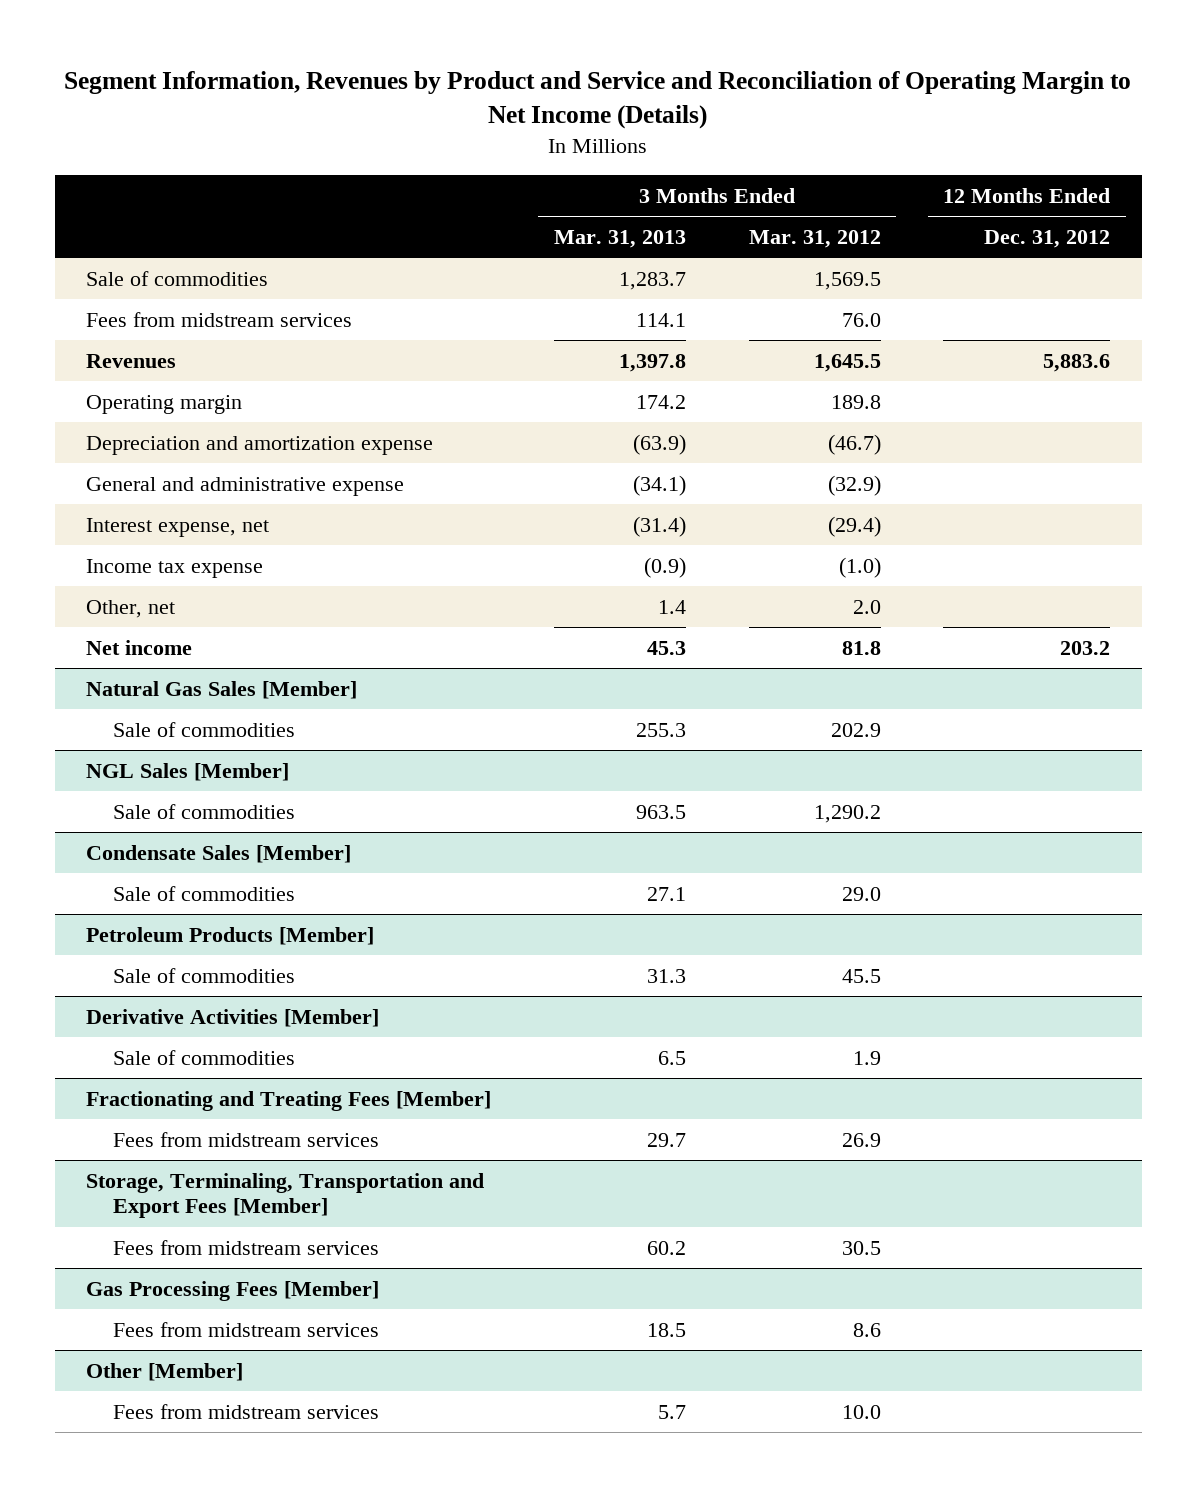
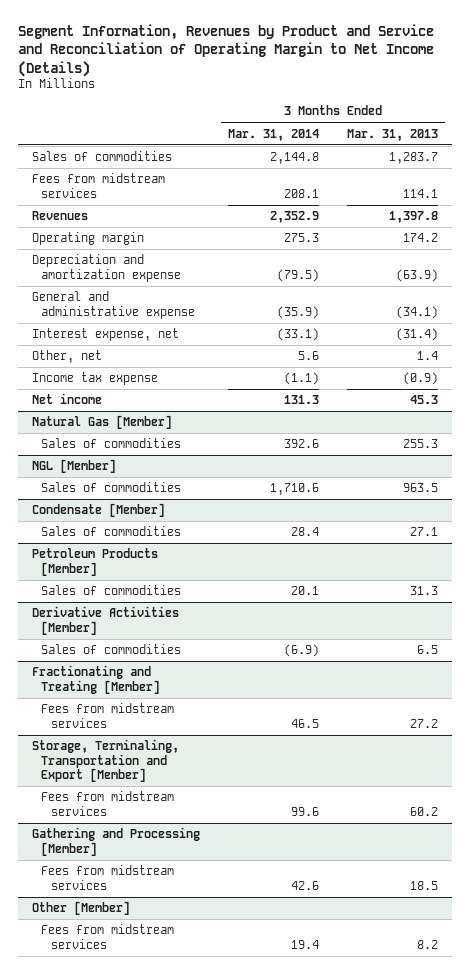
- | 3 Months Ended Mar. 31, 2013 | 3 Months Ended Mar. 31, 2012 | 12 Months Ended Dec. 31, 2012
+ | 3 Months Ended Mar. 31, 2014 | 3 Months Ended Mar. 31, 2013
- Sale of commodities | 1,283.7 | 1,569.5 |
+ Sales of commodities | 2,144.8 | 1,283.7
moved down: Income tax expense | (1.1) | (0.9)
- Natural Gas Sales [Member]
- Sale of commodities | 255.3 | 202.9 |
- NGL Sales [Member]
- Sale of commodities | 963.5 | 1,290.2 |
- Condensate Sales [Member]
- Sale of commodities | 27.1 | 29.0 |
+ Natural Gas [Member]
+ Sales of commodities | 392.6 | 255.3
+ NGL [Member]
+ Sales of commodities | 1,710.6 | 963.5
+ Condensate [Member]
+ Sales of commodities | 28.4 | 27.1
@ Petroleum Products [Member]
- Sale of commodities | 31.3 | 45.5 |
+ Sales of commodities | 20.1 | 31.3
@ Derivative Activities [Member]
- Sale of commodities | 6.5 | 1.9 |
- Fractionating and Treating Fees [Member]
- Fees from midstream services | 29.7 | 26.9 |
- Storage, Terminaling, Transportation and Export Fees [Member]
@ Derivative Activities [Member]
+ Sales of commodities | (6.9) | 6.5
+ Fractionating and Treating [Member]
+ Fees from midstream services | 46.5 | 27.2
+ Storage, Terminaling, Transportation and Export [Member]
- Gas Processing Fees [Member]
+ Gathering and Processing [Member]
@ Other [Member]
- Fees from midstream services | 5.7 | 10.0 |
+ Fees from midstream services | 19.4 | 8.2

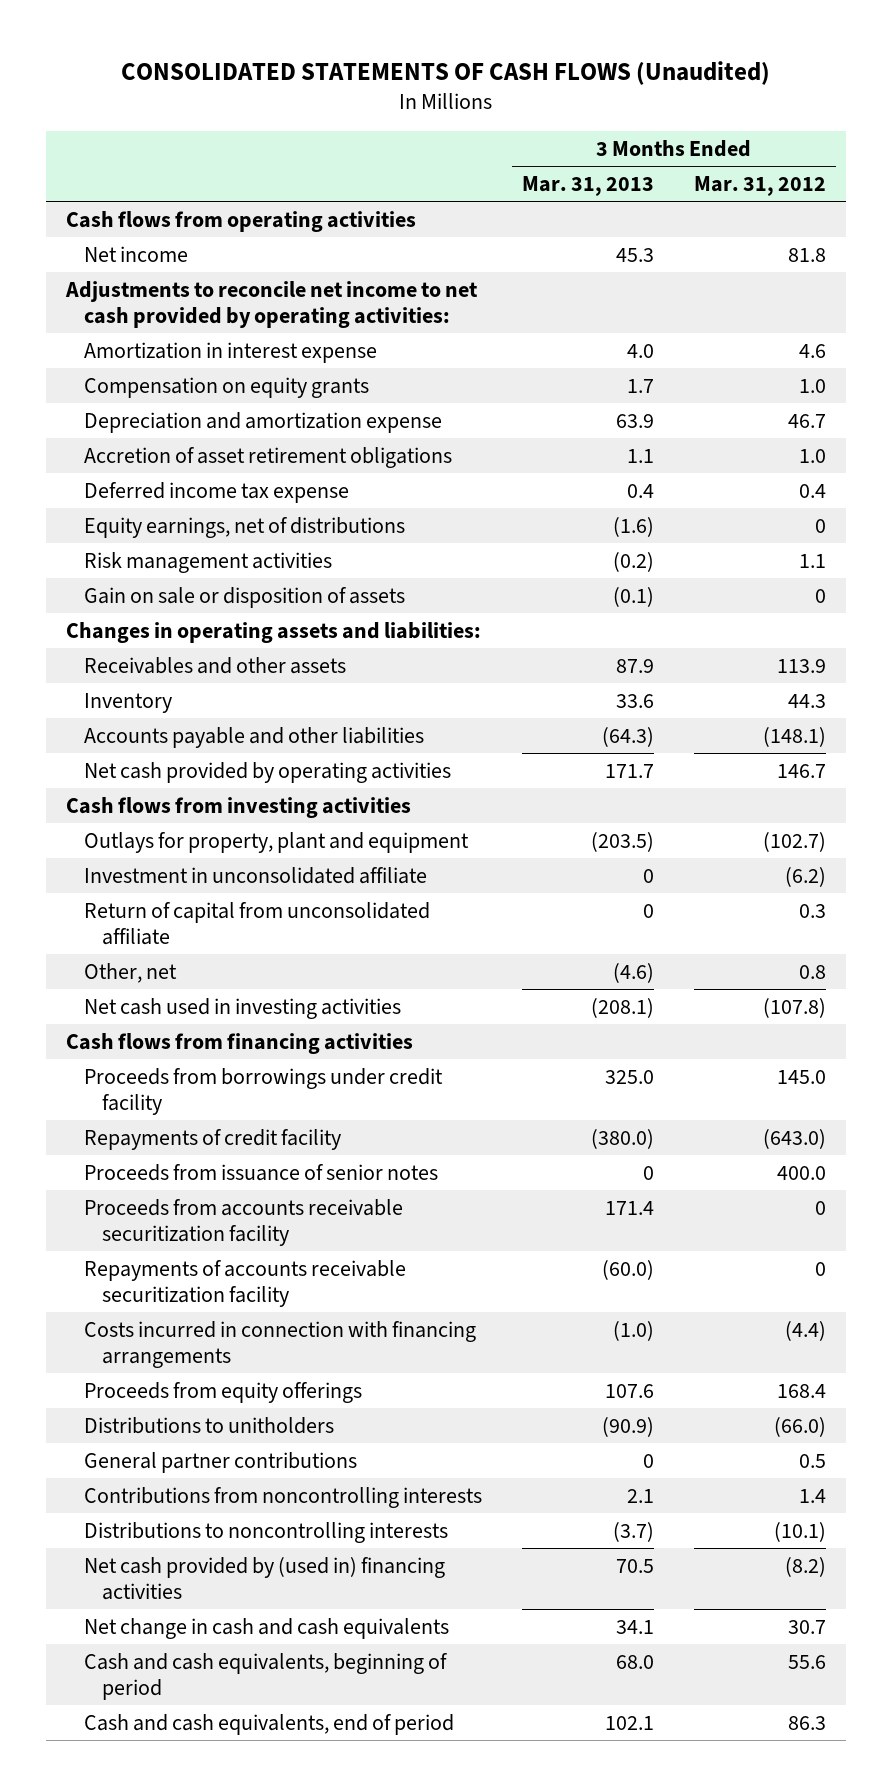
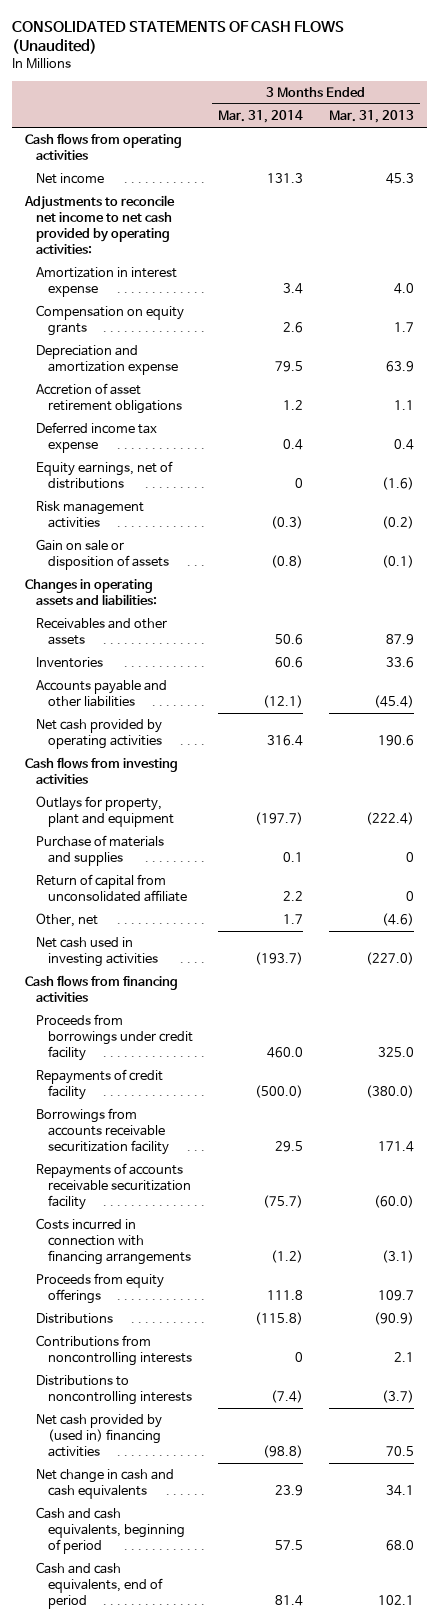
- | 3 Months Ended Mar. 31, 2013 | 3 Months Ended Mar. 31, 2012
+ | 3 Months Ended Mar. 31, 2014 | 3 Months Ended Mar. 31, 2013
- Inventory | 33.6 | 44.3
- Accounts payable and other liabilities | (64.3) | (148.1)
- Net cash provided by operating activities | 171.7 | 146.7
+ Inventories | 60.6 | 33.6
+ Accounts payable and other liabilities | (12.1) | (45.4)
+ Net cash provided by operating activities | 316.4 | 190.6
- Outlays for property, plant and equipment | (203.5) | (102.7)
- Investment in unconsolidated affiliate | 0 | (6.2)
+ Outlays for property, plant and equipment | (197.7) | (222.4)
+ Purchase of materials and supplies | 0.1 | 0
- Net cash used in investing activities | (208.1) | (107.8)
+ Net cash used in investing activities | (193.7) | (227.0)
- Proceeds from issuance of senior notes | 0 | 400.0
- Proceeds from accounts receivable securitization facility | 171.4 | 0
+ Borrowings from accounts receivable securitization facility | 29.5 | 171.4
- Costs incurred in connection with financing arrangements | (1.0) | (4.4)
- Proceeds from equity offerings | 107.6 | 168.4
- Distributions to unitholders | (90.9) | (66.0)
- General partner contributions | 0 | 0.5
+ Costs incurred in connection with financing arrangements | (1.2) | (3.1)
+ Proceeds from equity offerings | 111.8 | 109.7
+ Distributions | (115.8) | (90.9)

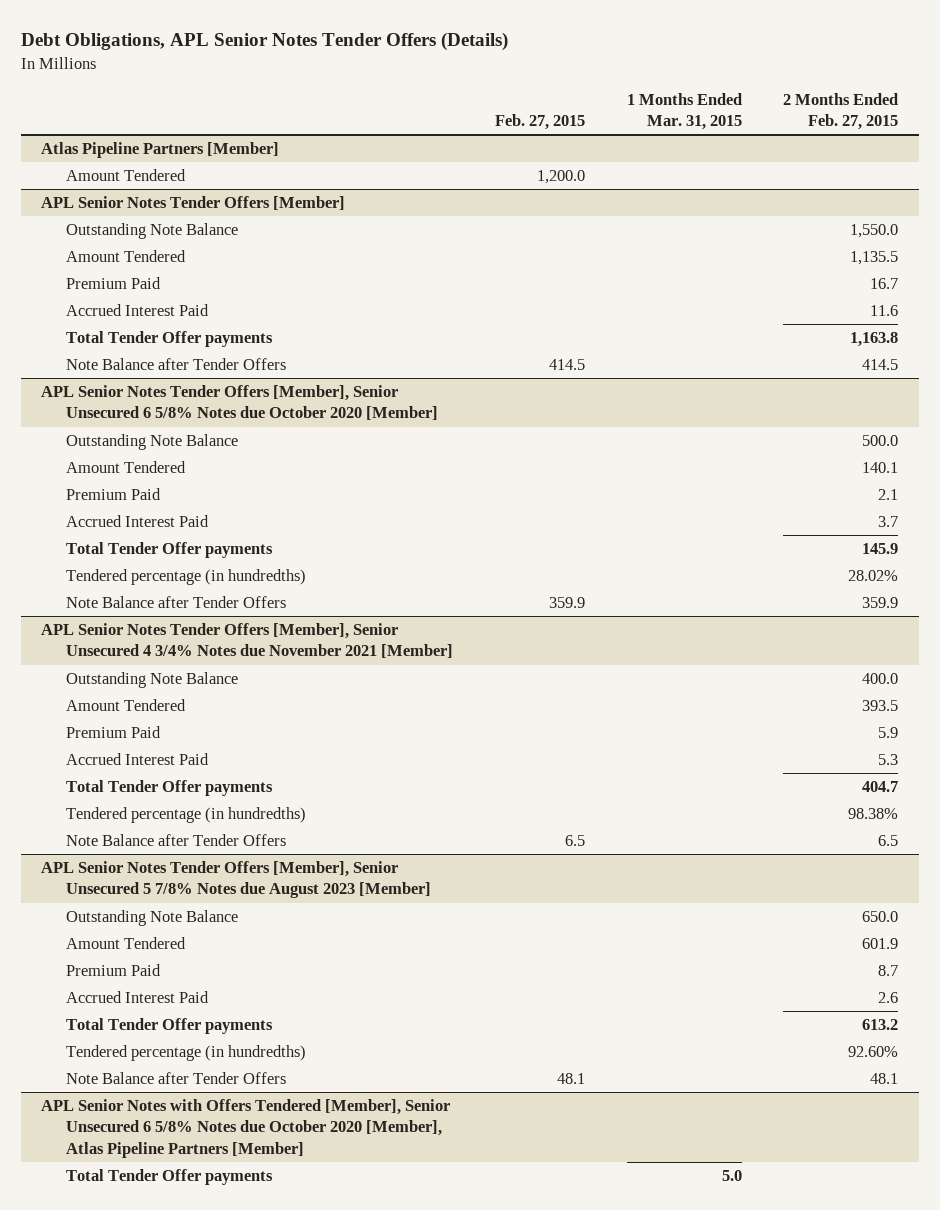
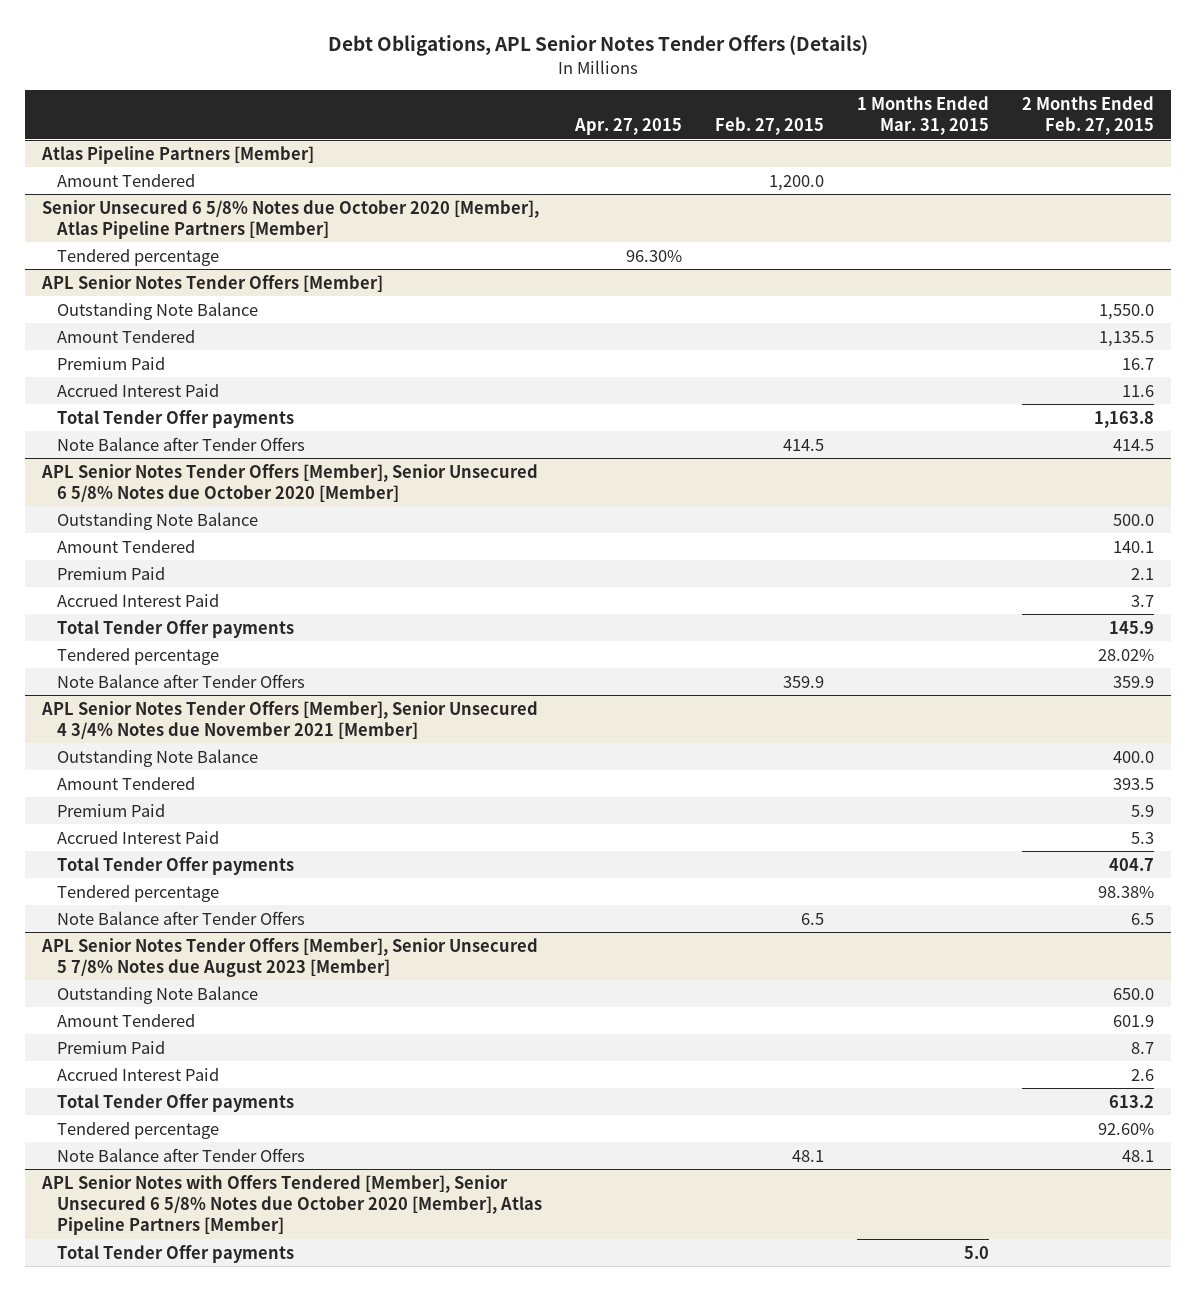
- | Feb. 27, 2015 | 1 Months Ended Mar. 31, 2015 | 2 Months Ended Feb. 27, 2015
+ | Apr. 27, 2015 | Feb. 27, 2015 | 1 Months Ended Mar. 31, 2015 | 2 Months Ended Feb. 27, 2015
+ Senior Unsecured 6 5/8% Notes due October 2020 [Member], Atlas Pipeline Partners [Member]
+ Tendered percentage | 96.30% | | |
@ APL Senior Notes Tender Offers [Member], Senior Unsecured 6 5/8% Notes due October 2020 [Member]
- Tendered percentage (in hundredths) | | | 28.02%
+ Tendered percentage | | | | 28.02%
@ APL Senior Notes Tender Offers [Member], Senior Unsecured 4 3/4% Notes due November 2021 [Member]
- Tendered percentage (in hundredths) | | | 98.38%
+ Tendered percentage | | | | 98.38%
@ APL Senior Notes Tender Offers [Member], Senior Unsecured 5 7/8% Notes due August 2023 [Member]
- Tendered percentage (in hundredths) | | | 92.60%
+ Tendered percentage | | | | 92.60%

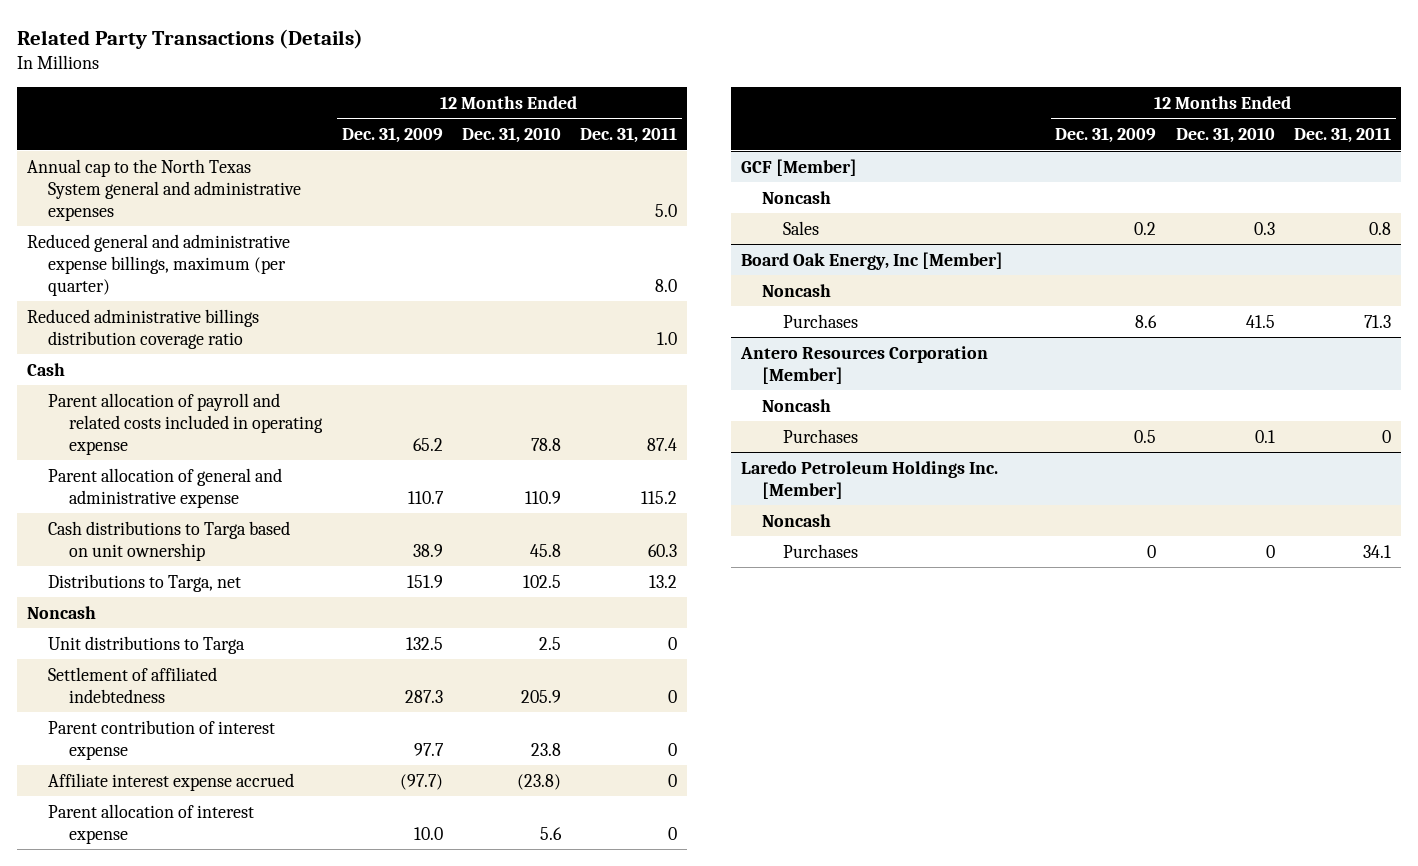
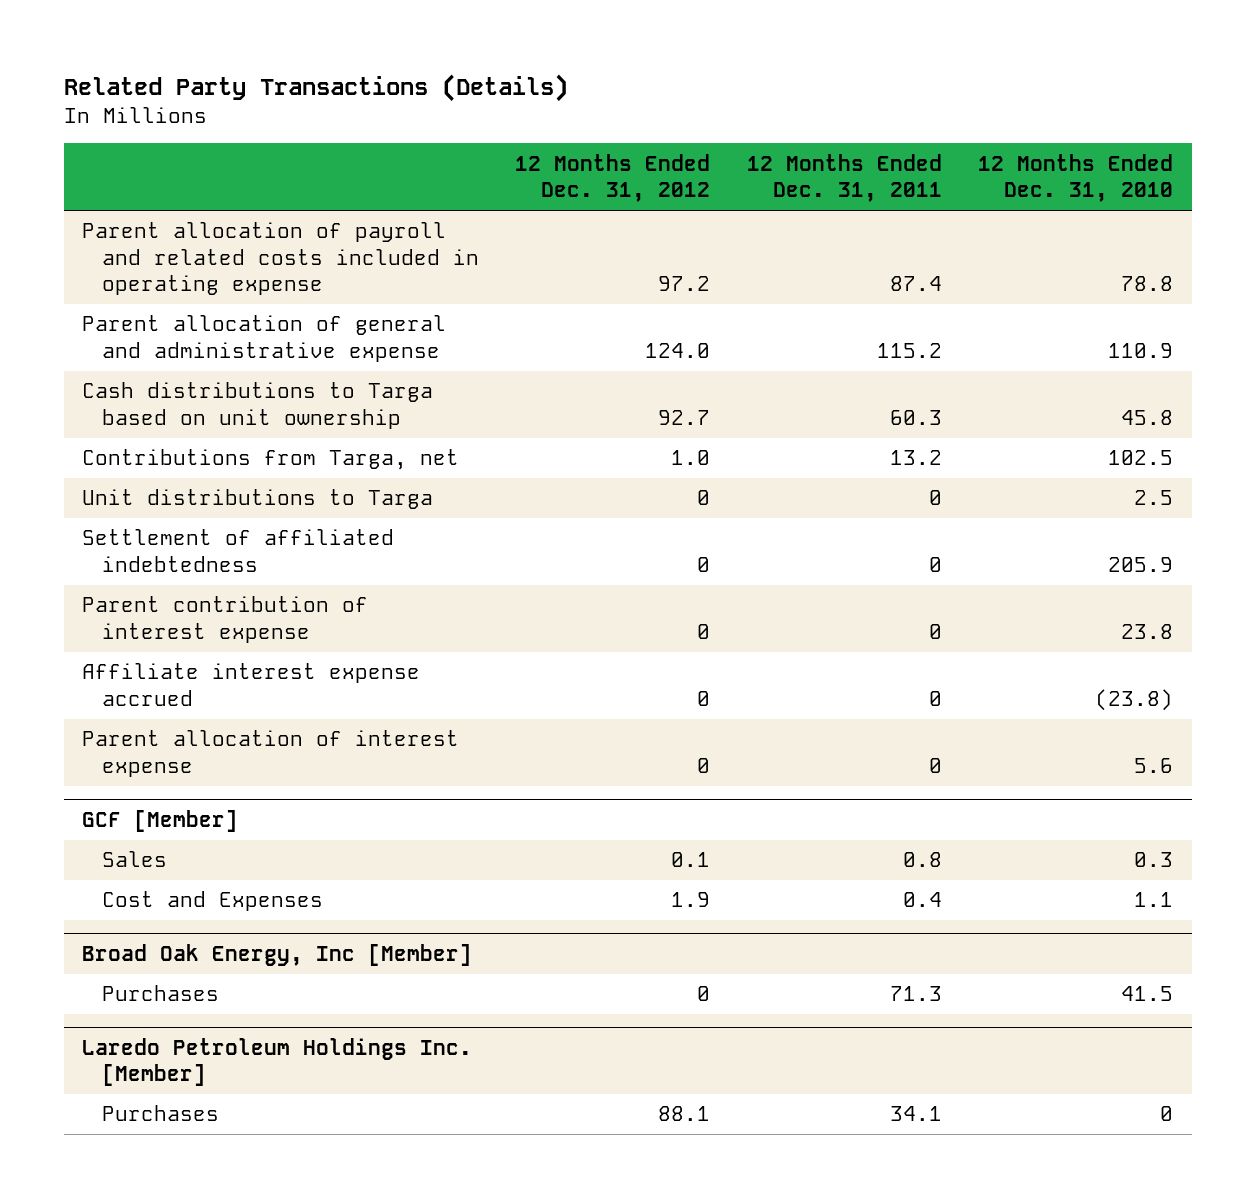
- | 12 Months Ended Dec. 31, 2009 | 12 Months Ended Dec. 31, 2010 | 12 Months Ended Dec. 31, 2011
+ | 12 Months Ended Dec. 31, 2012 | 12 Months Ended Dec. 31, 2011 | 12 Months Ended Dec. 31, 2010
- Annual cap to the North Texas System general and administrative expenses | | | 5.0
- Reduced general and administrative expense billings, maximum (per quarter) | | | 8.0
- Reduced administrative billings distribution coverage ratio | | | 1.0
- Cash
- Distributions to Targa, net | 151.9 | 102.5 | 13.2
- Noncash
+ Contributions from Targa, net | 1.0 | 13.2 | 102.5
@ GCF [Member]
- Noncash
- Board Oak Energy, Inc [Member]
- Noncash
@ GCF [Member]
+ Cost and Expenses | 1.9 | 0.4 | 1.1
+ Broad Oak Energy, Inc [Member]
- Antero Resources Corporation [Member]
- Noncash
- Purchases | 0.5 | 0.1 | 0
@ Laredo Petroleum Holdings Inc. [Member]
- Noncash

